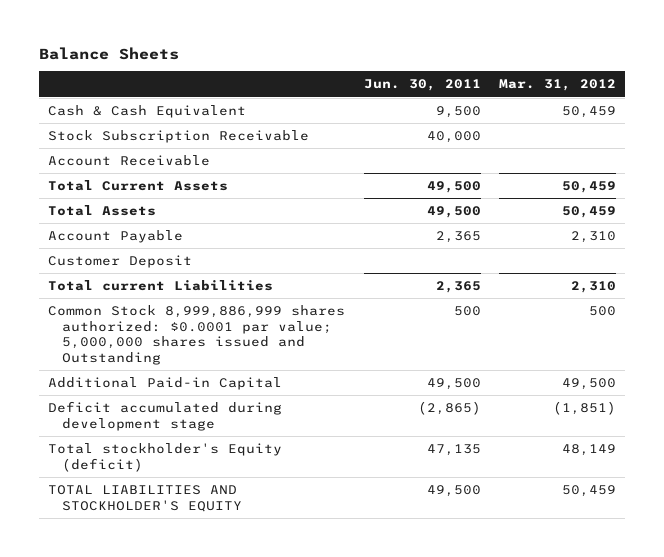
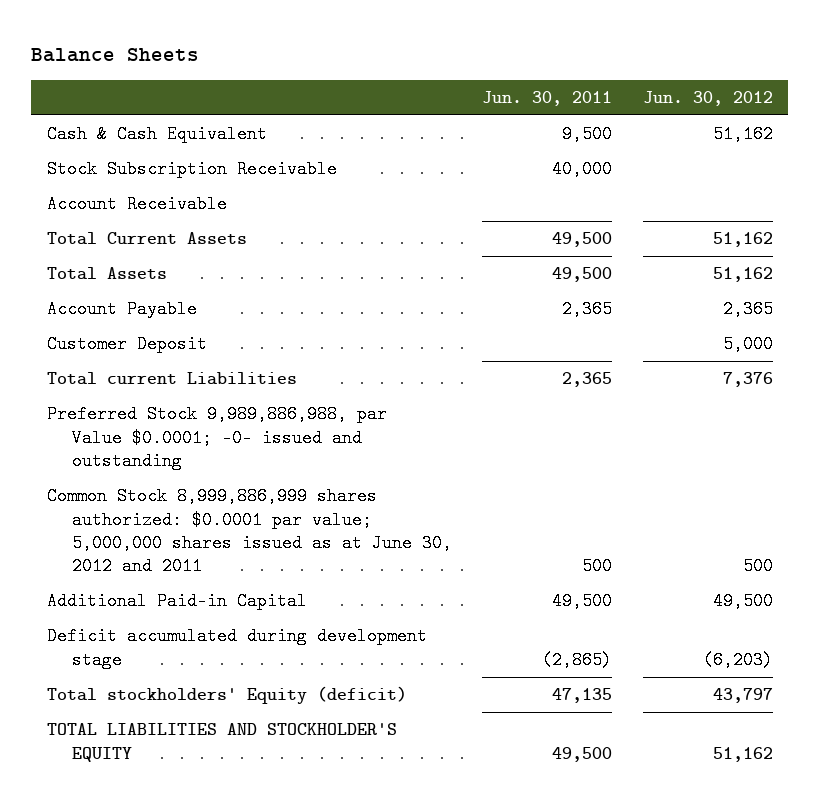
- | Jun. 30, 2011 | Mar. 31, 2012
+ | Jun. 30, 2011 | Jun. 30, 2012
- Common Stock 8,999,886,999 shares authorized: $0.0001 par value; 5,000,000 shares issued and Outstanding | 500 | 500
+ Preferred Stock 9,989,886,988, par Value $0.0001; -0- issued and outstanding
+ Common Stock 8,999,886,999 shares authorized: $0.0001 par value; 5,000,000 shares issued as at June 30, 2012 and 2011 | 500 | 500
- Total stockholder's Equity (deficit) | 47,135 | 48,149
+ Total stockholders' Equity (deficit) | 47,135 | 43,797

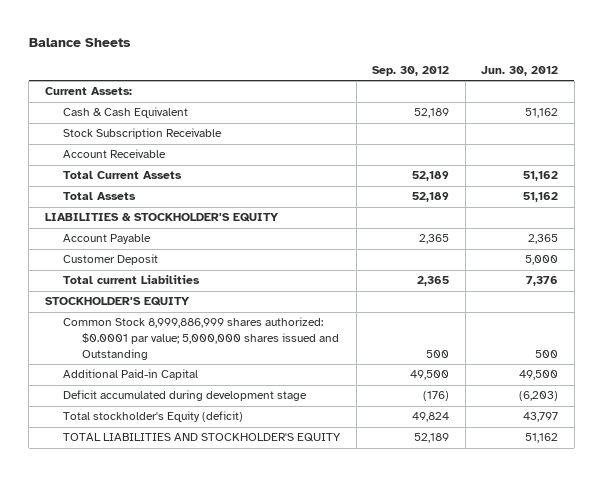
- | Jun. 30, 2011 | Jun. 30, 2012
+ | Sep. 30, 2012 | Jun. 30, 2012
+ Current Assets:
+ LIABILITIES & STOCKHOLDER'S EQUITY
- Preferred Stock 9,989,886,988, par Value $0.0001; -0- issued and outstanding
- Common Stock 8,999,886,999 shares authorized: $0.0001 par value; 5,000,000 shares issued as at June 30, 2012 and 2011 | 500 | 500
+ STOCKHOLDER'S EQUITY
+ Common Stock 8,999,886,999 shares authorized: $0.0001 par value; 5,000,000 shares issued and Outstanding | 500 | 500
- Total stockholders' Equity (deficit) | 47,135 | 43,797
+ Total stockholder's Equity (deficit) | 49,824 | 43,797

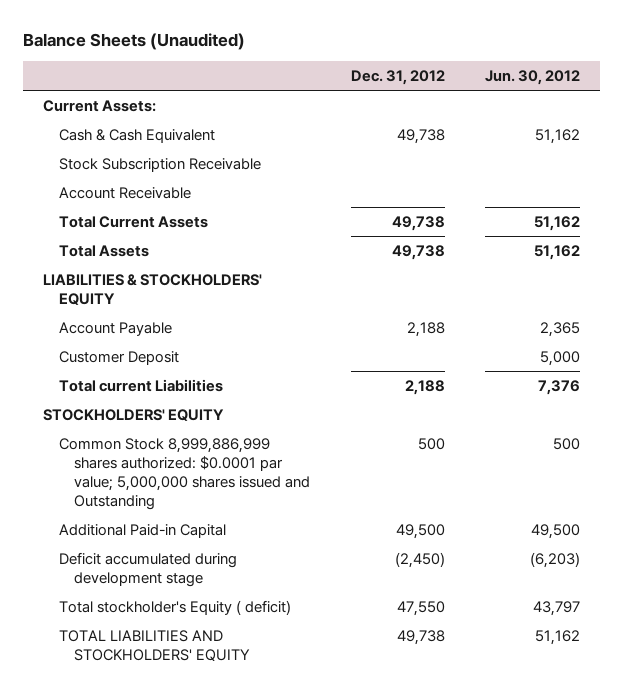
- Balance Sheets
+ Balance Sheets (Unaudited)
- | Sep. 30, 2012 | Jun. 30, 2012
+ | Dec. 31, 2012 | Jun. 30, 2012
- LIABILITIES & STOCKHOLDER'S EQUITY
+ LIABILITIES & STOCKHOLDERS' EQUITY
- STOCKHOLDER'S EQUITY
+ STOCKHOLDERS' EQUITY
- Total stockholder's Equity (deficit) | 49,824 | 43,797
- TOTAL LIABILITIES AND STOCKHOLDER'S EQUITY | 52,189 | 51,162
+ Total stockholder's Equity ( deficit) | 47,550 | 43,797
+ TOTAL LIABILITIES AND STOCKHOLDERS' EQUITY | 49,738 | 51,162

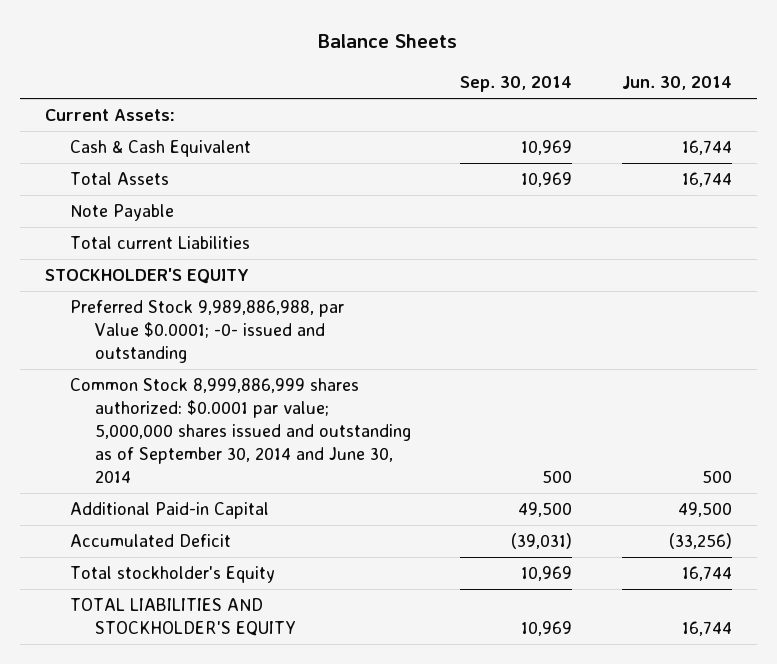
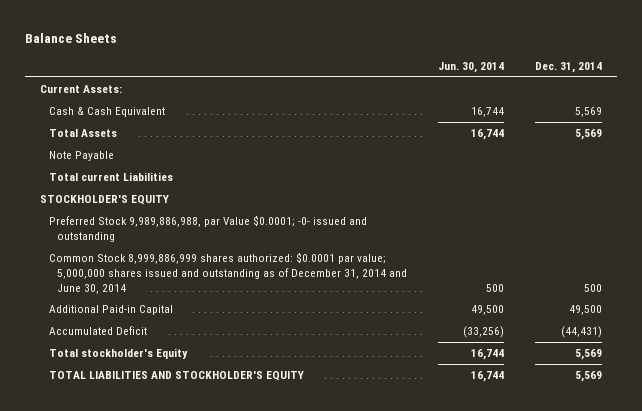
- | Sep. 30, 2014 | Jun. 30, 2014
+ | Jun. 30, 2014 | Dec. 31, 2014
- Common Stock 8,999,886,999 shares authorized: $0.0001 par value; 5,000,000 shares issued and outstanding as of September 30, 2014 and June 30, 2014 | 500 | 500
+ Common Stock 8,999,886,999 shares authorized: $0.0001 par value; 5,000,000 shares issued and outstanding as of December 31, 2014 and June 30, 2014 | 500 | 500

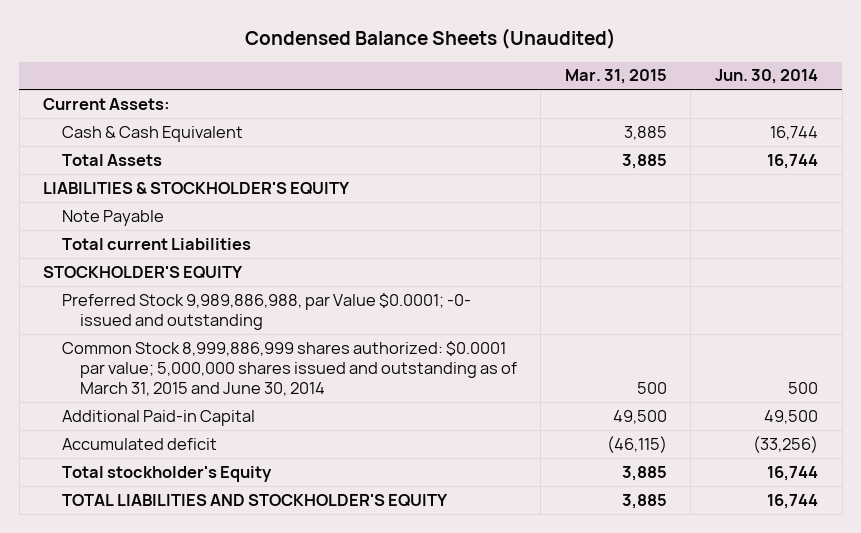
- Balance Sheets
+ Condensed Balance Sheets (Unaudited)
- | Jun. 30, 2014 | Dec. 31, 2014
+ | Mar. 31, 2015 | Jun. 30, 2014
+ LIABILITIES & STOCKHOLDER'S EQUITY
- Common Stock 8,999,886,999 shares authorized: $0.0001 par value; 5,000,000 shares issued and outstanding as of December 31, 2014 and June 30, 2014 | 500 | 500
+ Common Stock 8,999,886,999 shares authorized: $0.0001 par value; 5,000,000 shares issued and outstanding as of March 31, 2015 and June 30, 2014 | 500 | 500
- Accumulated Deficit | (33,256) | (44,431)
+ Accumulated deficit | (46,115) | (33,256)

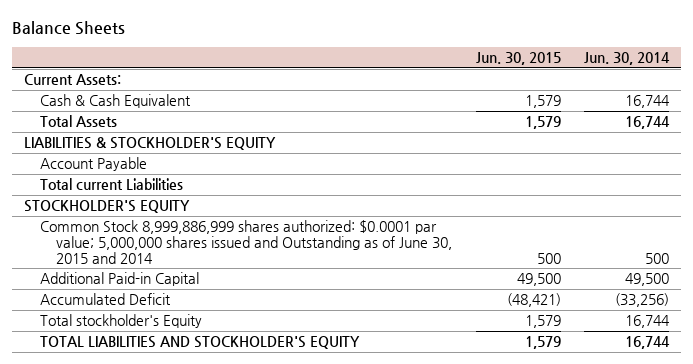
- Condensed Balance Sheets (Unaudited)
+ Balance Sheets
- | Mar. 31, 2015 | Jun. 30, 2014
+ | Jun. 30, 2015 | Jun. 30, 2014
- Note Payable
+ Account Payable
- Preferred Stock 9,989,886,988, par Value $0.0001; -0- issued and outstanding
- Common Stock 8,999,886,999 shares authorized: $0.0001 par value; 5,000,000 shares issued and outstanding as of March 31, 2015 and June 30, 2014 | 500 | 500
+ Common Stock 8,999,886,999 shares authorized: $0.0001 par value; 5,000,000 shares issued and Outstanding as of June 30, 2015 and 2014 | 500 | 500
- Accumulated deficit | (46,115) | (33,256)
+ Accumulated Deficit | (48,421) | (33,256)

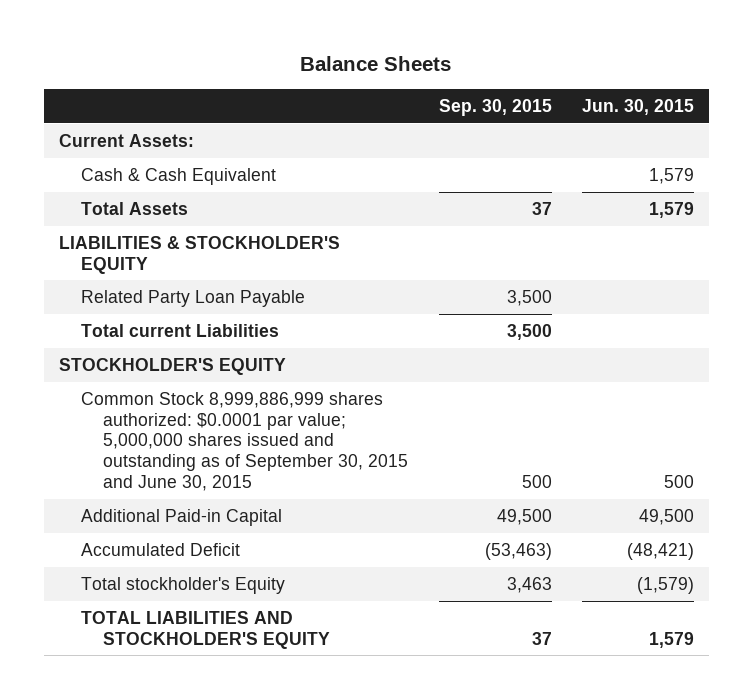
- | Jun. 30, 2015 | Jun. 30, 2014
+ | Sep. 30, 2015 | Jun. 30, 2015
- Account Payable
+ Related Party Loan Payable | 3,500 |
- Common Stock 8,999,886,999 shares authorized: $0.0001 par value; 5,000,000 shares issued and Outstanding as of June 30, 2015 and 2014 | 500 | 500
+ Common Stock 8,999,886,999 shares authorized: $0.0001 par value; 5,000,000 shares issued and outstanding as of September 30, 2015 and June 30, 2015 | 500 | 500
- Total stockholder's Equity | 1,579 | 16,744
+ Total stockholder's Equity | 3,463 | (1,579)

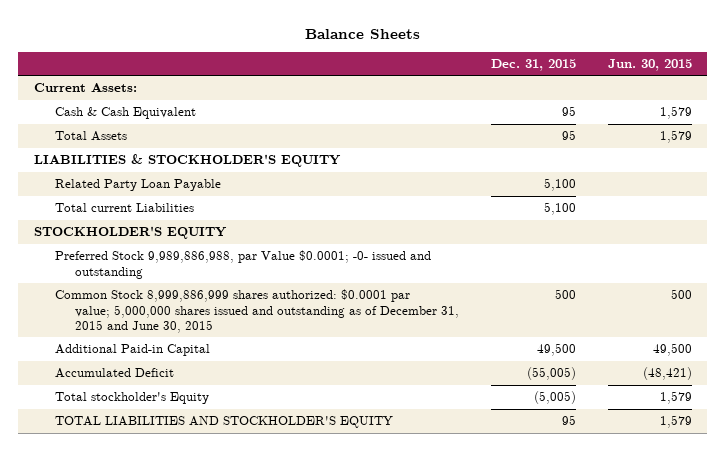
- | Sep. 30, 2015 | Jun. 30, 2015
+ | Dec. 31, 2015 | Jun. 30, 2015
- Common Stock 8,999,886,999 shares authorized: $0.0001 par value; 5,000,000 shares issued and outstanding as of September 30, 2015 and June 30, 2015 | 500 | 500
+ Preferred Stock 9,989,886,988, par Value $0.0001; -0- issued and outstanding
+ Common Stock 8,999,886,999 shares authorized: $0.0001 par value; 5,000,000 shares issued and outstanding as of December 31, 2015 and June 30, 2015 | 500 | 500
- Total stockholder's Equity | 3,463 | (1,579)
+ Total stockholder's Equity | (5,005) | 1,579

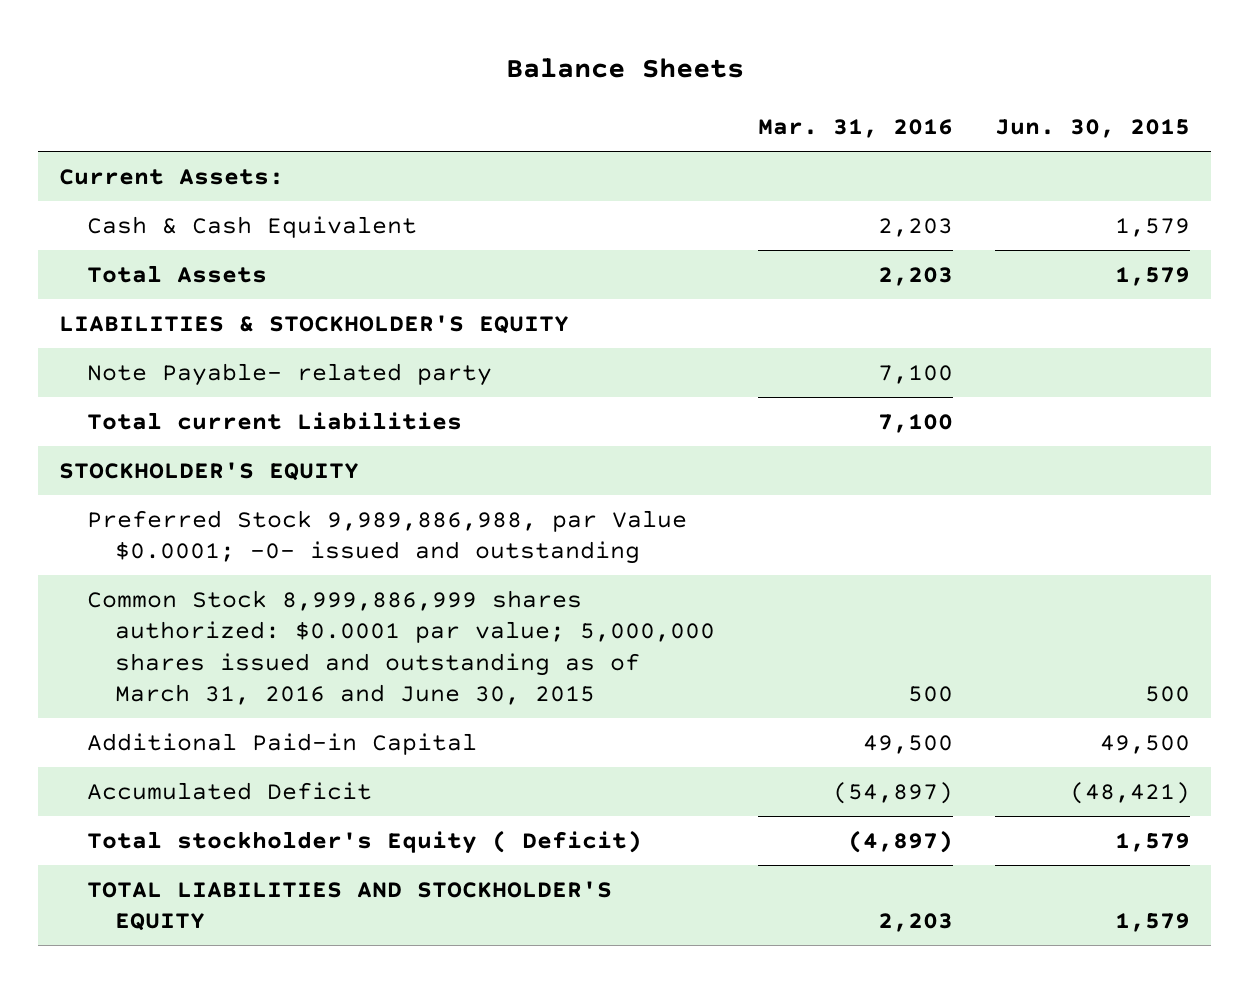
- | Dec. 31, 2015 | Jun. 30, 2015
+ | Mar. 31, 2016 | Jun. 30, 2015
- Related Party Loan Payable | 5,100 |
+ Note Payable- related party | 7,100 |
- Common Stock 8,999,886,999 shares authorized: $0.0001 par value; 5,000,000 shares issued and outstanding as of December 31, 2015 and June 30, 2015 | 500 | 500
+ Common Stock 8,999,886,999 shares authorized: $0.0001 par value; 5,000,000 shares issued and outstanding as of March 31, 2016 and June 30, 2015 | 500 | 500
- Total stockholder's Equity | (5,005) | 1,579
+ Total stockholder's Equity ( Deficit) | (4,897) | 1,579

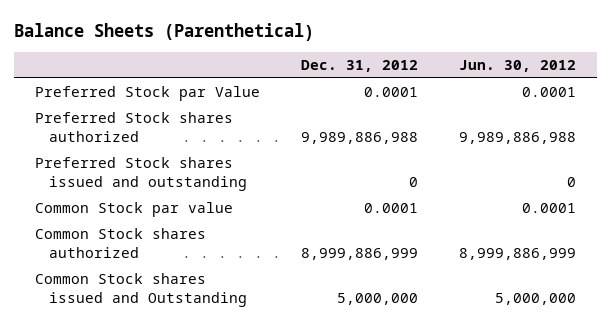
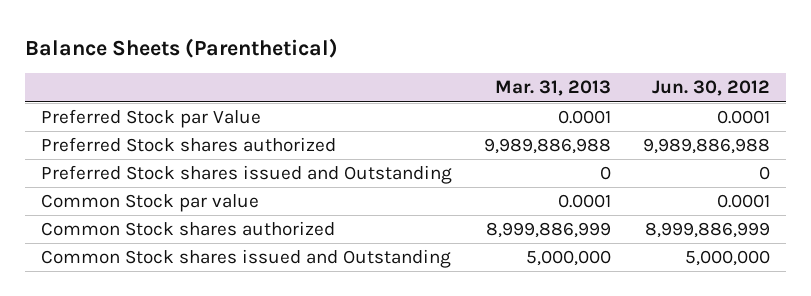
- | Dec. 31, 2012 | Jun. 30, 2012
+ | Mar. 31, 2013 | Jun. 30, 2012
- Preferred Stock shares issued and outstanding | 0 | 0
+ Preferred Stock shares issued and Outstanding | 0 | 0

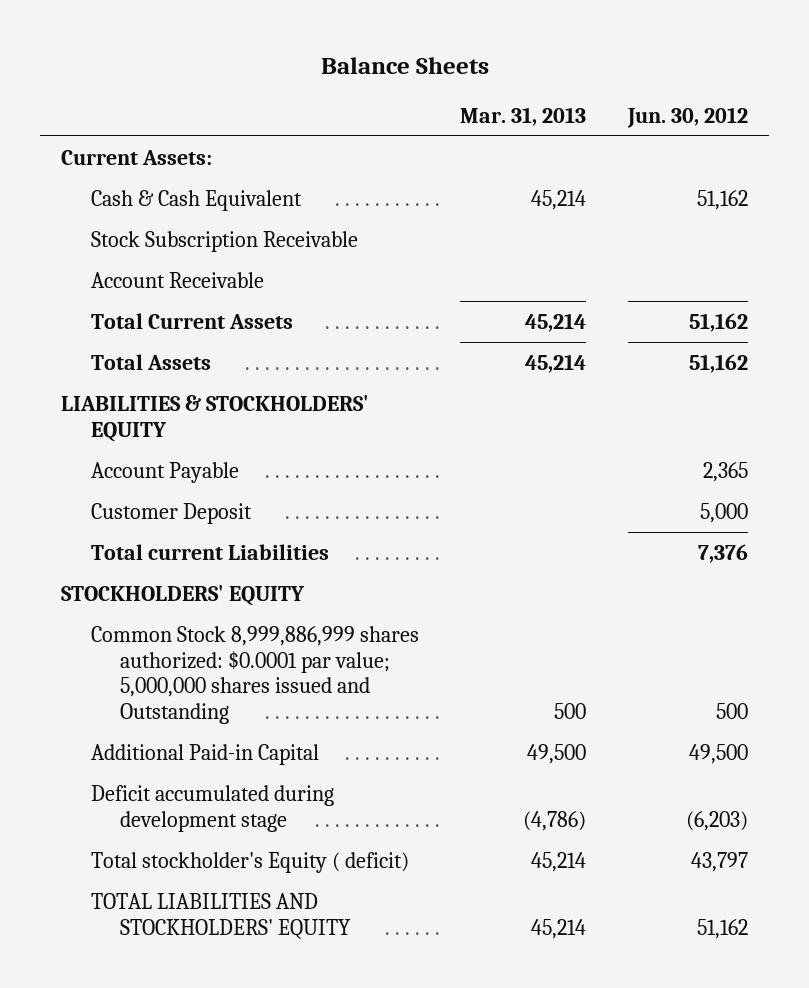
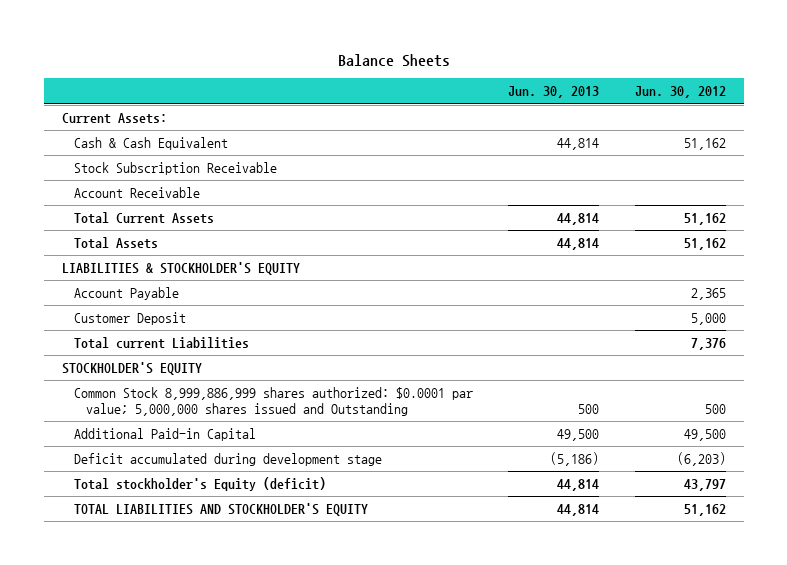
- | Mar. 31, 2013 | Jun. 30, 2012
+ | Jun. 30, 2013 | Jun. 30, 2012
- LIABILITIES & STOCKHOLDERS' EQUITY
+ LIABILITIES & STOCKHOLDER'S EQUITY
- STOCKHOLDERS' EQUITY
+ STOCKHOLDER'S EQUITY
- Total stockholder's Equity ( deficit) | 45,214 | 43,797
- TOTAL LIABILITIES AND STOCKHOLDERS' EQUITY | 45,214 | 51,162
+ Total stockholder's Equity (deficit) | 44,814 | 43,797
+ TOTAL LIABILITIES AND STOCKHOLDER'S EQUITY | 44,814 | 51,162

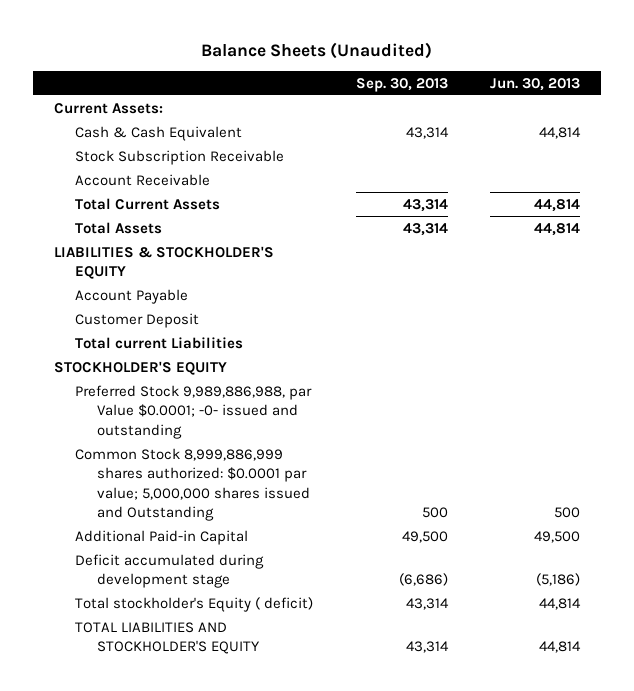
- Balance Sheets
+ Balance Sheets (Unaudited)
- | Jun. 30, 2013 | Jun. 30, 2012
+ | Sep. 30, 2013 | Jun. 30, 2013
+ Preferred Stock 9,989,886,988, par Value $0.0001; -0- issued and outstanding
- Total stockholder's Equity (deficit) | 44,814 | 43,797
+ Total stockholder's Equity ( deficit) | 43,314 | 44,814

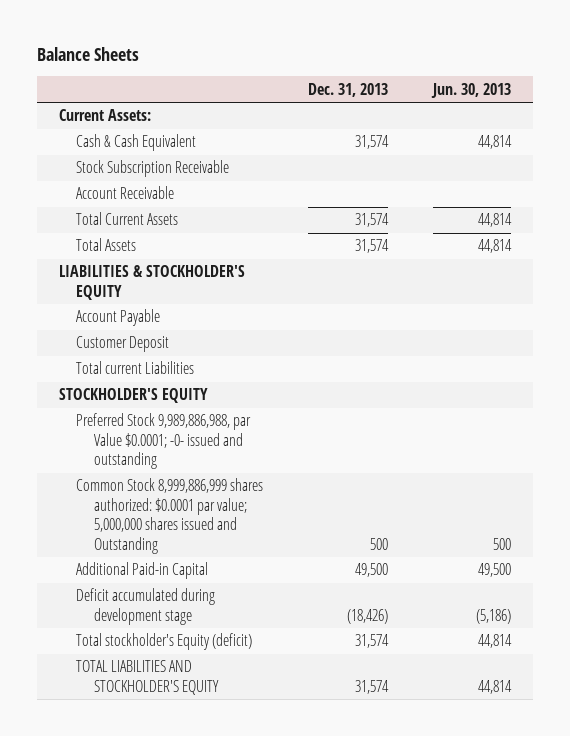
- Balance Sheets (Unaudited)
+ Balance Sheets
- | Sep. 30, 2013 | Jun. 30, 2013
+ | Dec. 31, 2013 | Jun. 30, 2013
- Total stockholder's Equity ( deficit) | 43,314 | 44,814
+ Total stockholder's Equity (deficit) | 31,574 | 44,814

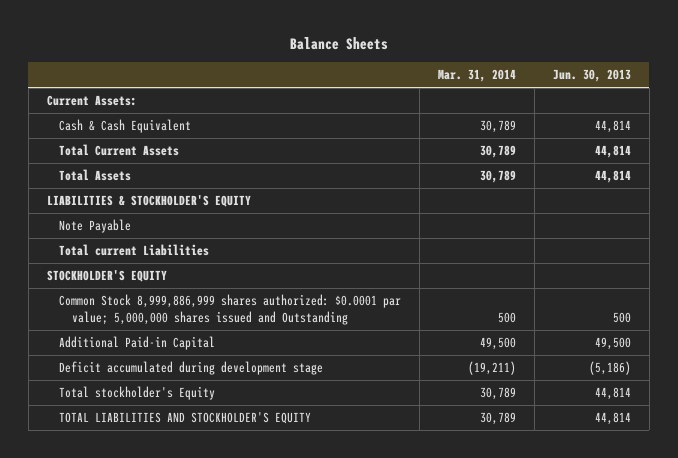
- | Dec. 31, 2013 | Jun. 30, 2013
+ | Mar. 31, 2014 | Jun. 30, 2013
- Stock Subscription Receivable
- Account Receivable
- Account Payable
- Customer Deposit
+ Note Payable
- Preferred Stock 9,989,886,988, par Value $0.0001; -0- issued and outstanding
- Total stockholder's Equity (deficit) | 31,574 | 44,814
+ Total stockholder's Equity | 30,789 | 44,814

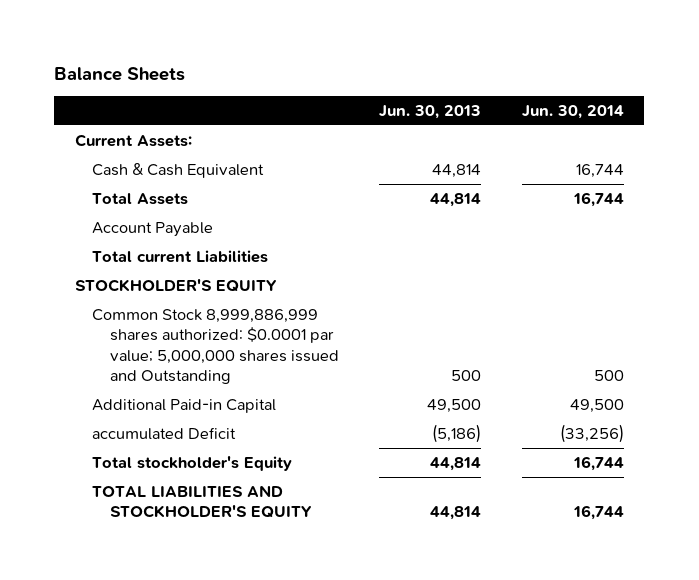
- | Mar. 31, 2014 | Jun. 30, 2013
+ | Jun. 30, 2013 | Jun. 30, 2014
- Total Current Assets | 30,789 | 44,814
- LIABILITIES & STOCKHOLDER'S EQUITY
- Note Payable
+ Account Payable
- Deficit accumulated during development stage | (19,211) | (5,186)
+ accumulated Deficit | (5,186) | (33,256)

